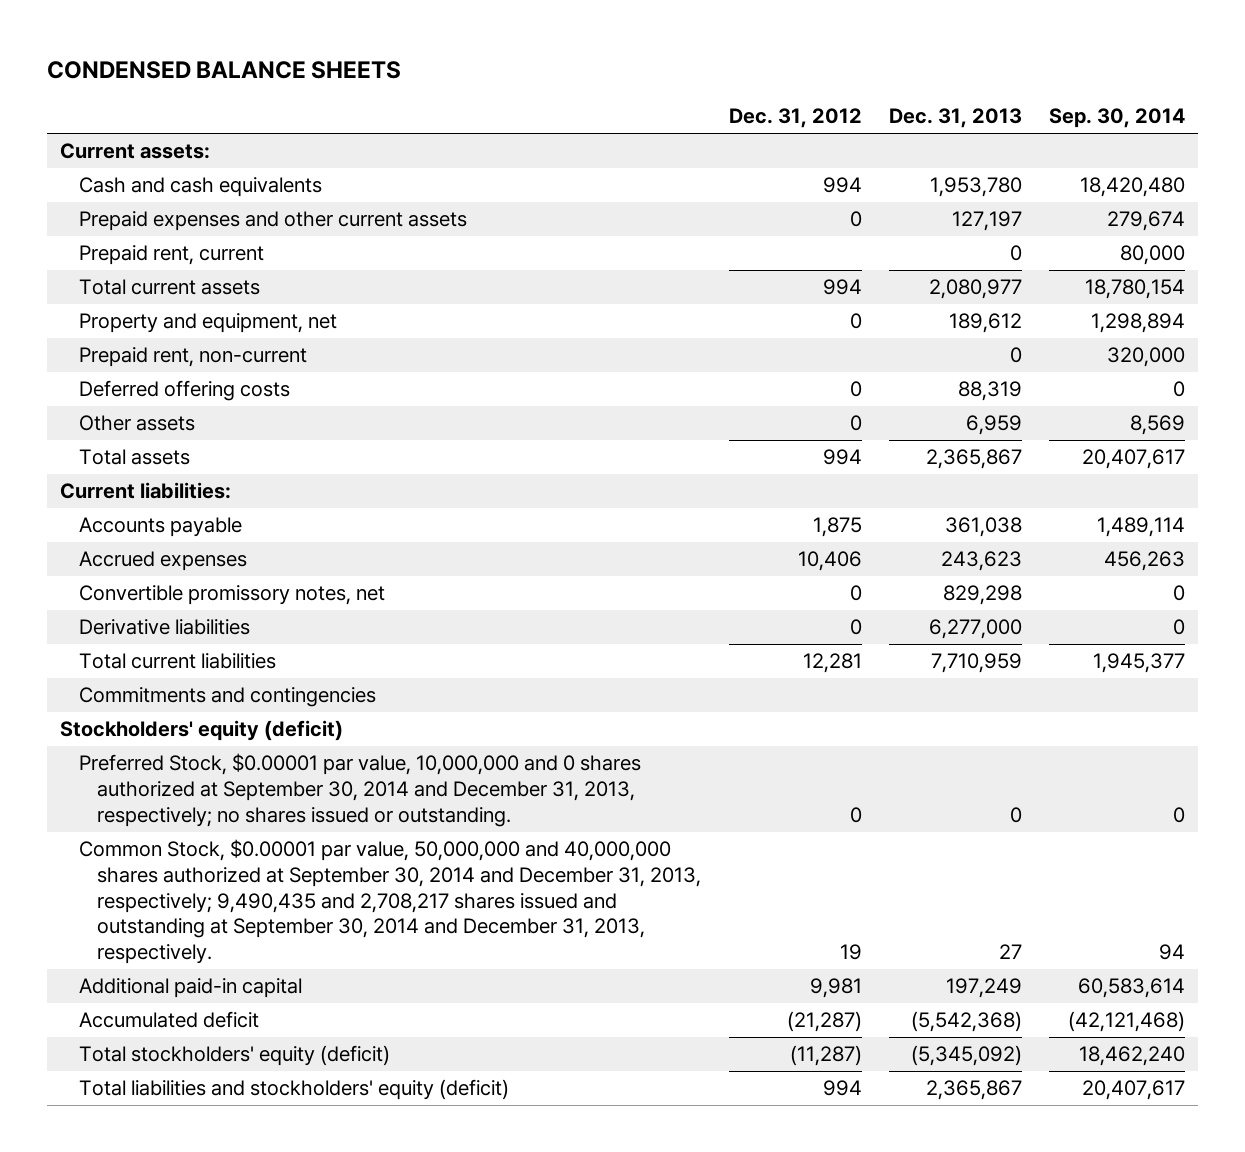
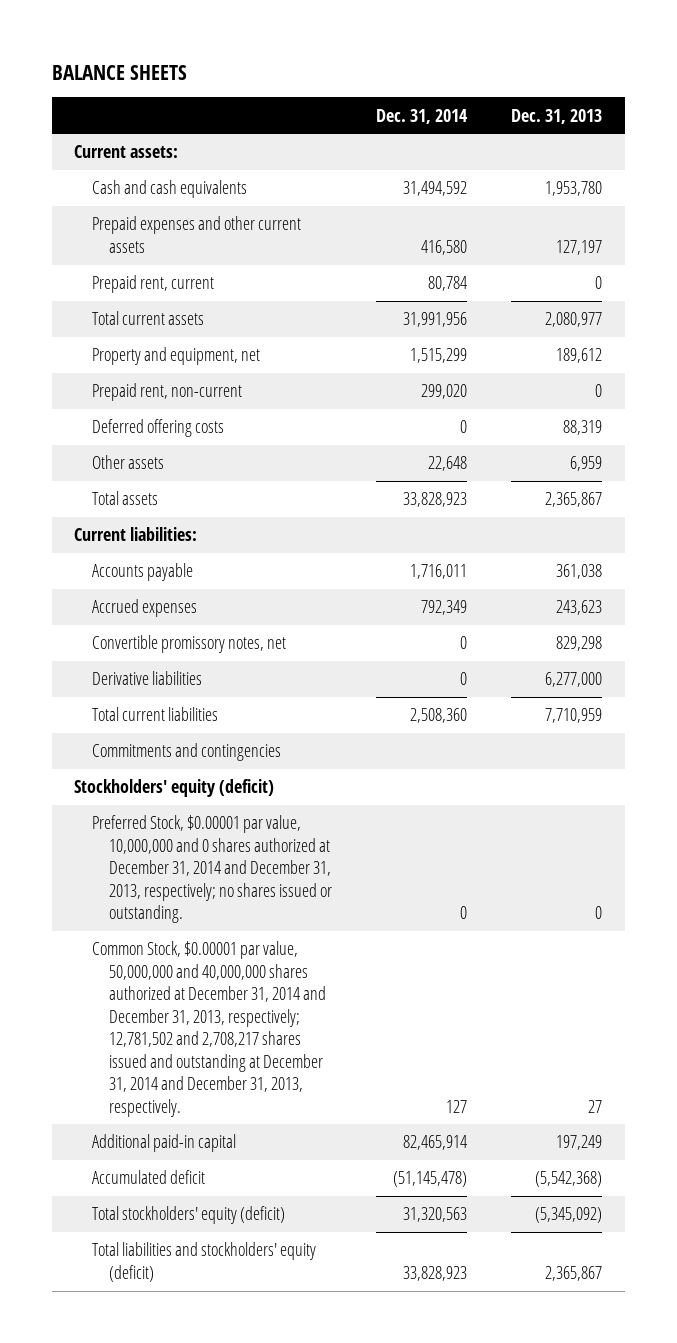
- CONDENSED BALANCE SHEETS
+ BALANCE SHEETS
- | Dec. 31, 2012 | Dec. 31, 2013 | Sep. 30, 2014
+ | Dec. 31, 2014 | Dec. 31, 2013
- Preferred Stock, $0.00001 par value, 10,000,000 and 0 shares authorized at September 30, 2014 and December 31, 2013, respectively; no shares issued or outstanding. | 0 | 0 | 0
- Common Stock, $0.00001 par value, 50,000,000 and 40,000,000 shares authorized at September 30, 2014 and December 31, 2013, respectively; 9,490,435 and 2,708,217 shares issued and outstanding at September 30, 2014 and December 31, 2013, respectively. | 19 | 27 | 94
+ Preferred Stock, $0.00001 par value, 10,000,000 and 0 shares authorized at December 31, 2014 and December 31, 2013, respectively; no shares issued or outstanding. | 0 | 0
+ Common Stock, $0.00001 par value, 50,000,000 and 40,000,000 shares authorized at December 31, 2014 and December 31, 2013, respectively; 12,781,502 and 2,708,217 shares issued and outstanding at December 31, 2014 and December 31, 2013, respectively. | 127 | 27

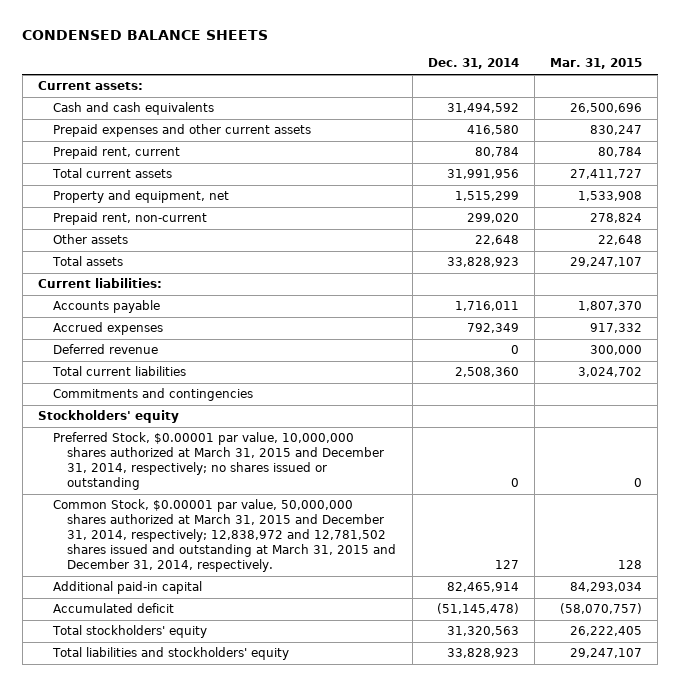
- BALANCE SHEETS
+ CONDENSED BALANCE SHEETS
- | Dec. 31, 2014 | Dec. 31, 2013
+ | Dec. 31, 2014 | Mar. 31, 2015
- Deferred offering costs | 0 | 88,319
- Convertible promissory notes, net | 0 | 829,298
- Derivative liabilities | 0 | 6,277,000
+ Deferred revenue | 0 | 300,000
- Stockholders' equity (deficit)
- Preferred Stock, $0.00001 par value, 10,000,000 and 0 shares authorized at December 31, 2014 and December 31, 2013, respectively; no shares issued or outstanding. | 0 | 0
- Common Stock, $0.00001 par value, 50,000,000 and 40,000,000 shares authorized at December 31, 2014 and December 31, 2013, respectively; 12,781,502 and 2,708,217 shares issued and outstanding at December 31, 2014 and December 31, 2013, respectively. | 127 | 27
+ Stockholders' equity
+ Preferred Stock, $0.00001 par value, 10,000,000 shares authorized at March 31, 2015 and December 31, 2014, respectively; no shares issued or outstanding | 0 | 0
+ Common Stock, $0.00001 par value, 50,000,000 shares authorized at March 31, 2015 and December 31, 2014, respectively; 12,838,972 and 12,781,502 shares issued and outstanding at March 31, 2015 and December 31, 2014, respectively. | 127 | 128
- Total stockholders' equity (deficit) | 31,320,563 | (5,345,092)
- Total liabilities and stockholders' equity (deficit) | 33,828,923 | 2,365,867
+ Total stockholders' equity | 31,320,563 | 26,222,405
+ Total liabilities and stockholders' equity | 33,828,923 | 29,247,107

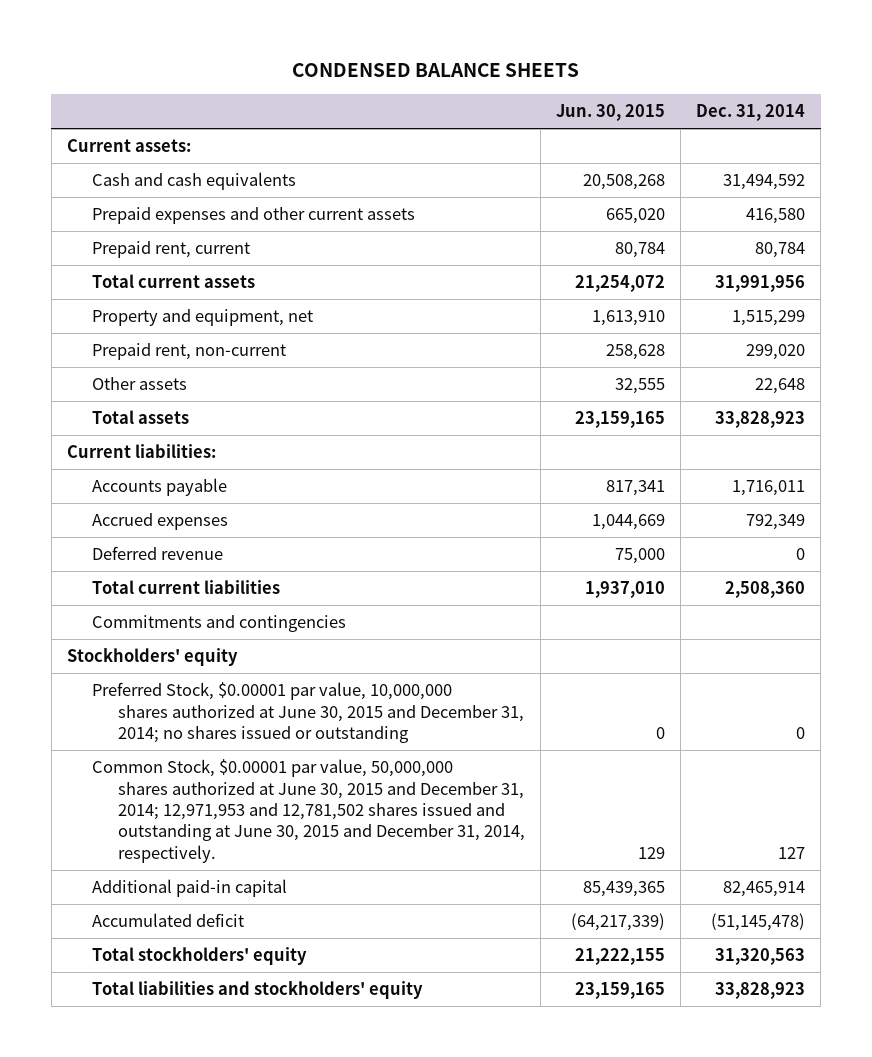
- | Dec. 31, 2014 | Mar. 31, 2015
+ | Jun. 30, 2015 | Dec. 31, 2014
- Preferred Stock, $0.00001 par value, 10,000,000 shares authorized at March 31, 2015 and December 31, 2014, respectively; no shares issued or outstanding | 0 | 0
- Common Stock, $0.00001 par value, 50,000,000 shares authorized at March 31, 2015 and December 31, 2014, respectively; 12,838,972 and 12,781,502 shares issued and outstanding at March 31, 2015 and December 31, 2014, respectively. | 127 | 128
+ Preferred Stock, $0.00001 par value, 10,000,000 shares authorized at June 30, 2015 and December 31, 2014; no shares issued or outstanding | 0 | 0
+ Common Stock, $0.00001 par value, 50,000,000 shares authorized at June 30, 2015 and December 31, 2014; 12,971,953 and 12,781,502 shares issued and outstanding at June 30, 2015 and December 31, 2014, respectively. | 129 | 127

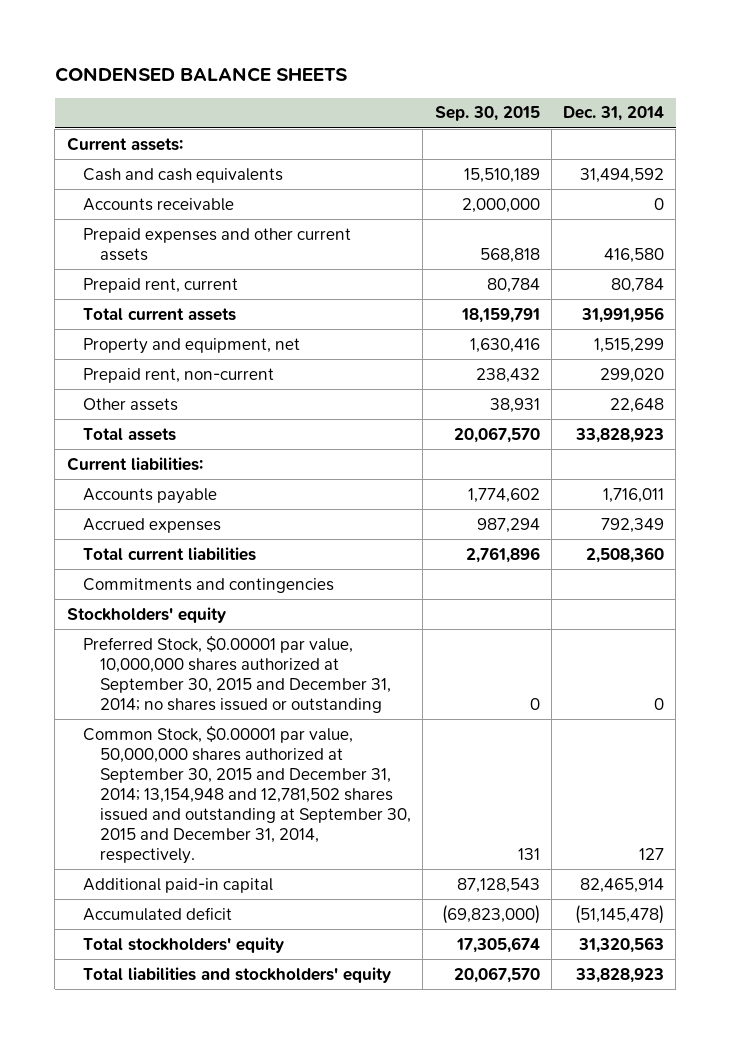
- | Jun. 30, 2015 | Dec. 31, 2014
+ | Sep. 30, 2015 | Dec. 31, 2014
+ Accounts receivable | 2,000,000 | 0
- Deferred revenue | 75,000 | 0
- Preferred Stock, $0.00001 par value, 10,000,000 shares authorized at June 30, 2015 and December 31, 2014; no shares issued or outstanding | 0 | 0
- Common Stock, $0.00001 par value, 50,000,000 shares authorized at June 30, 2015 and December 31, 2014; 12,971,953 and 12,781,502 shares issued and outstanding at June 30, 2015 and December 31, 2014, respectively. | 129 | 127
+ Preferred Stock, $0.00001 par value, 10,000,000 shares authorized at September 30, 2015 and December 31, 2014; no shares issued or outstanding | 0 | 0
+ Common Stock, $0.00001 par value, 50,000,000 shares authorized at September 30, 2015 and December 31, 2014; 13,154,948 and 12,781,502 shares issued and outstanding at September 30, 2015 and December 31, 2014, respectively. | 131 | 127

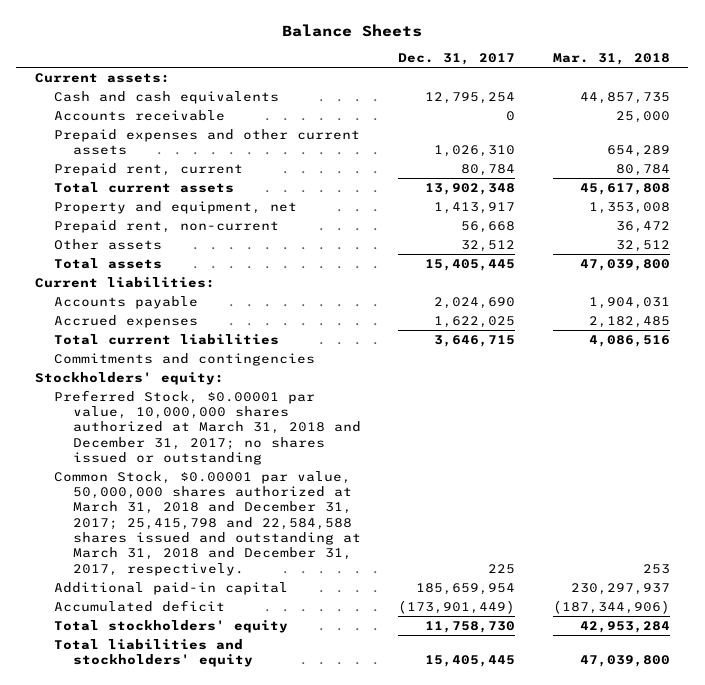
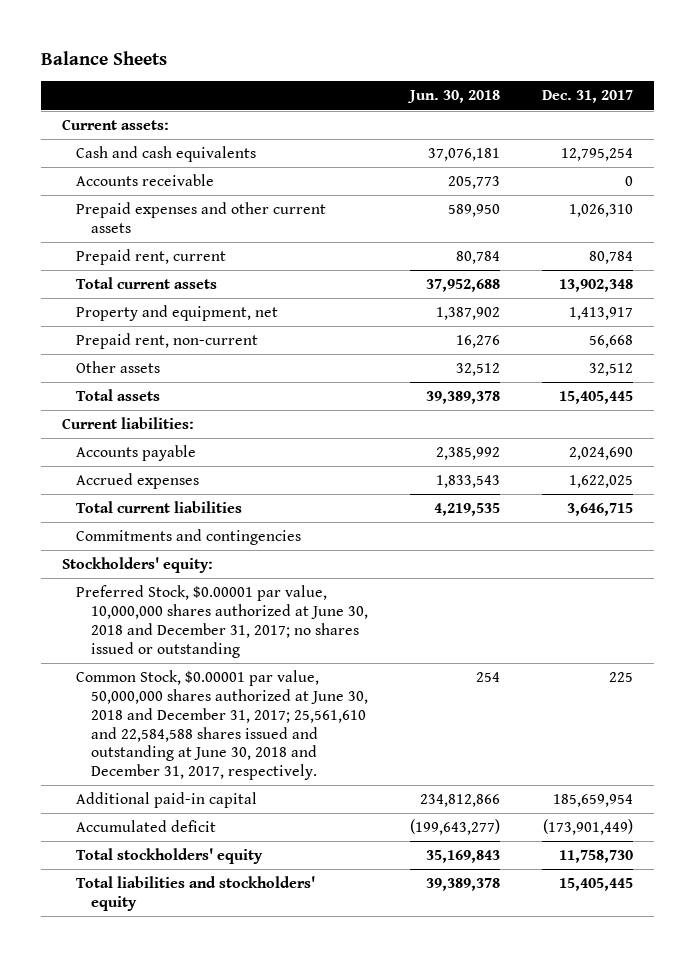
- | Dec. 31, 2017 | Mar. 31, 2018
+ | Jun. 30, 2018 | Dec. 31, 2017
- Preferred Stock, $0.00001 par value, 10,000,000 shares authorized at March 31, 2018 and December 31, 2017; no shares issued or outstanding
- Common Stock, $0.00001 par value, 50,000,000 shares authorized at March 31, 2018 and December 31, 2017; 25,415,798 and 22,584,588 shares issued and outstanding at March 31, 2018 and December 31, 2017, respectively. | 225 | 253
+ Preferred Stock, $0.00001 par value, 10,000,000 shares authorized at June 30, 2018 and December 31, 2017; no shares issued or outstanding
+ Common Stock, $0.00001 par value, 50,000,000 shares authorized at June 30, 2018 and December 31, 2017; 25,561,610 and 22,584,588 shares issued and outstanding at June 30, 2018 and December 31, 2017, respectively. | 254 | 225

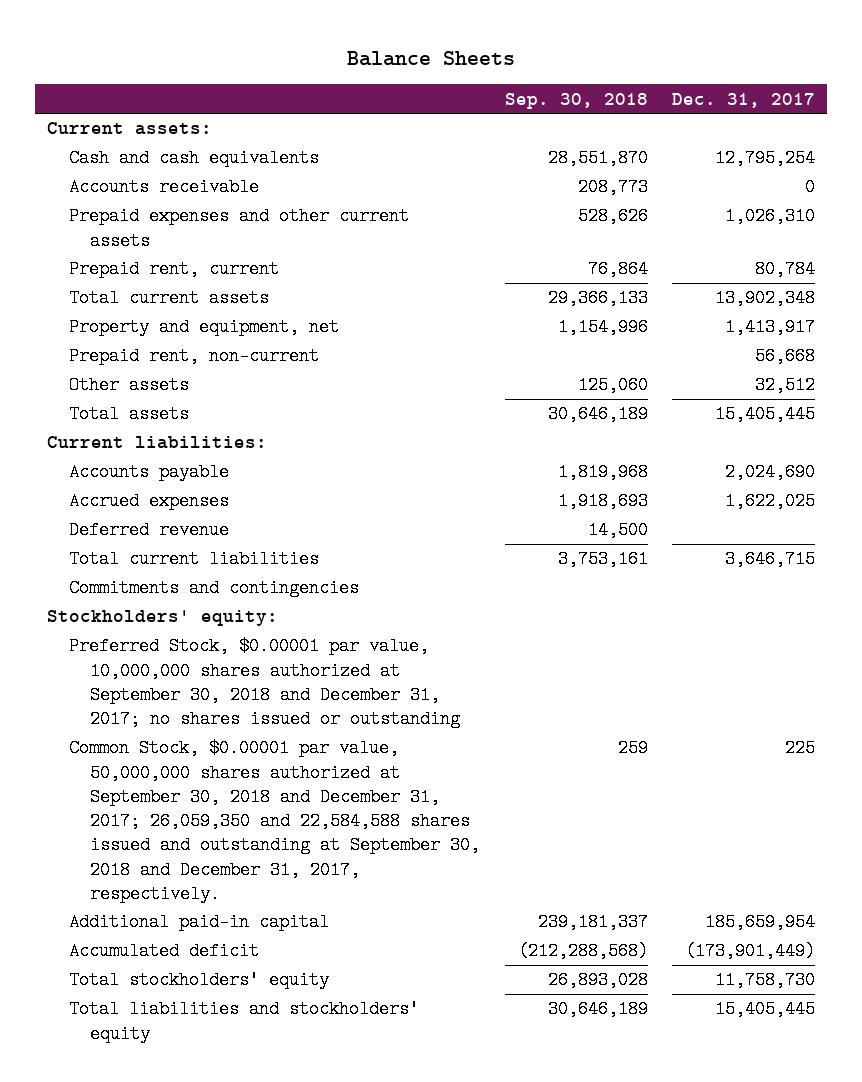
- | Jun. 30, 2018 | Dec. 31, 2017
+ | Sep. 30, 2018 | Dec. 31, 2017
+ Deferred revenue | 14,500 |
- Preferred Stock, $0.00001 par value, 10,000,000 shares authorized at June 30, 2018 and December 31, 2017; no shares issued or outstanding
- Common Stock, $0.00001 par value, 50,000,000 shares authorized at June 30, 2018 and December 31, 2017; 25,561,610 and 22,584,588 shares issued and outstanding at June 30, 2018 and December 31, 2017, respectively. | 254 | 225
+ Preferred Stock, $0.00001 par value, 10,000,000 shares authorized at September 30, 2018 and December 31, 2017; no shares issued or outstanding
+ Common Stock, $0.00001 par value, 50,000,000 shares authorized at September 30, 2018 and December 31, 2017; 26,059,350 and 22,584,588 shares issued and outstanding at September 30, 2018 and December 31, 2017, respectively. | 259 | 225

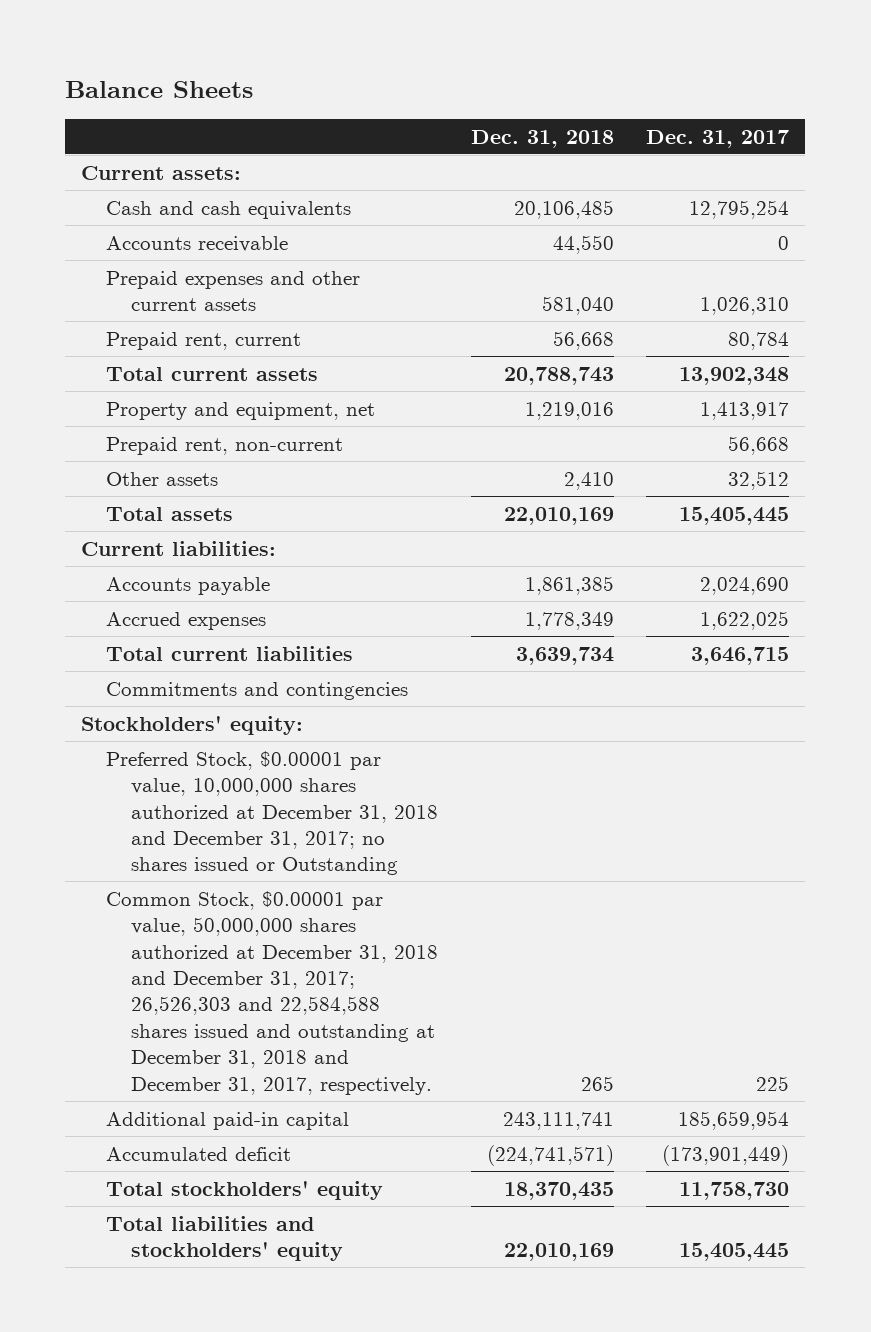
- | Sep. 30, 2018 | Dec. 31, 2017
+ | Dec. 31, 2018 | Dec. 31, 2017
- Deferred revenue | 14,500 |
- Preferred Stock, $0.00001 par value, 10,000,000 shares authorized at September 30, 2018 and December 31, 2017; no shares issued or outstanding
- Common Stock, $0.00001 par value, 50,000,000 shares authorized at September 30, 2018 and December 31, 2017; 26,059,350 and 22,584,588 shares issued and outstanding at September 30, 2018 and December 31, 2017, respectively. | 259 | 225
+ Preferred Stock, $0.00001 par value, 10,000,000 shares authorized at December 31, 2018 and December 31, 2017; no shares issued or Outstanding
+ Common Stock, $0.00001 par value, 50,000,000 shares authorized at December 31, 2018 and December 31, 2017; 26,526,303 and 22,584,588 shares issued and outstanding at December 31, 2018 and December 31, 2017, respectively. | 265 | 225

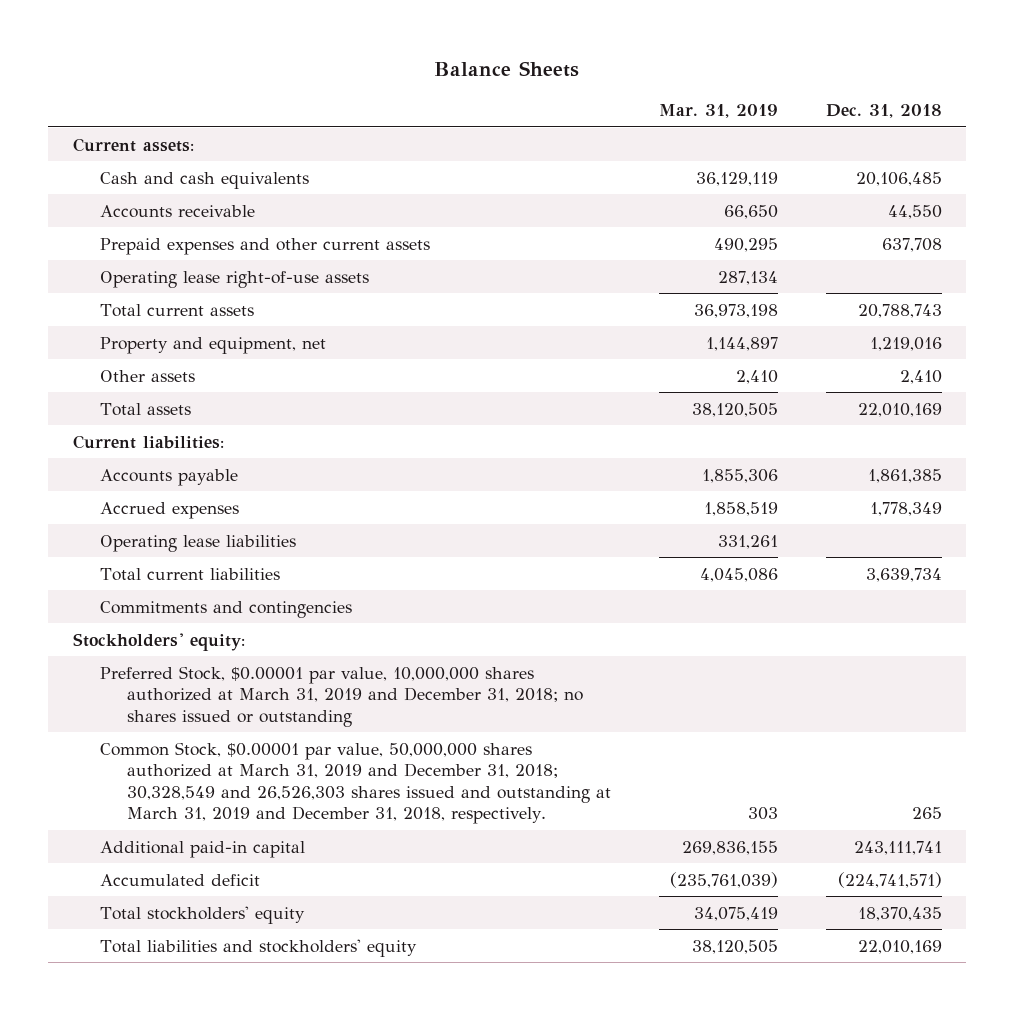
- | Dec. 31, 2018 | Dec. 31, 2017
+ | Mar. 31, 2019 | Dec. 31, 2018
- Prepaid expenses and other current assets | 581,040 | 1,026,310
- Prepaid rent, current | 56,668 | 80,784
+ Prepaid expenses and other current assets | 490,295 | 637,708
+ Operating lease right-of-use assets | 287,134 |
- Prepaid rent, non-current | | 56,668
+ Operating lease liabilities | 331,261 |
- Preferred Stock, $0.00001 par value, 10,000,000 shares authorized at December 31, 2018 and December 31, 2017; no shares issued or Outstanding
- Common Stock, $0.00001 par value, 50,000,000 shares authorized at December 31, 2018 and December 31, 2017; 26,526,303 and 22,584,588 shares issued and outstanding at December 31, 2018 and December 31, 2017, respectively. | 265 | 225
+ Preferred Stock, $0.00001 par value, 10,000,000 shares authorized at March 31, 2019 and December 31, 2018; no shares issued or outstanding
+ Common Stock, $0.00001 par value, 50,000,000 shares authorized at March 31, 2019 and December 31, 2018; 30,328,549 and 26,526,303 shares issued and outstanding at March 31, 2019 and December 31, 2018, respectively. | 303 | 265

